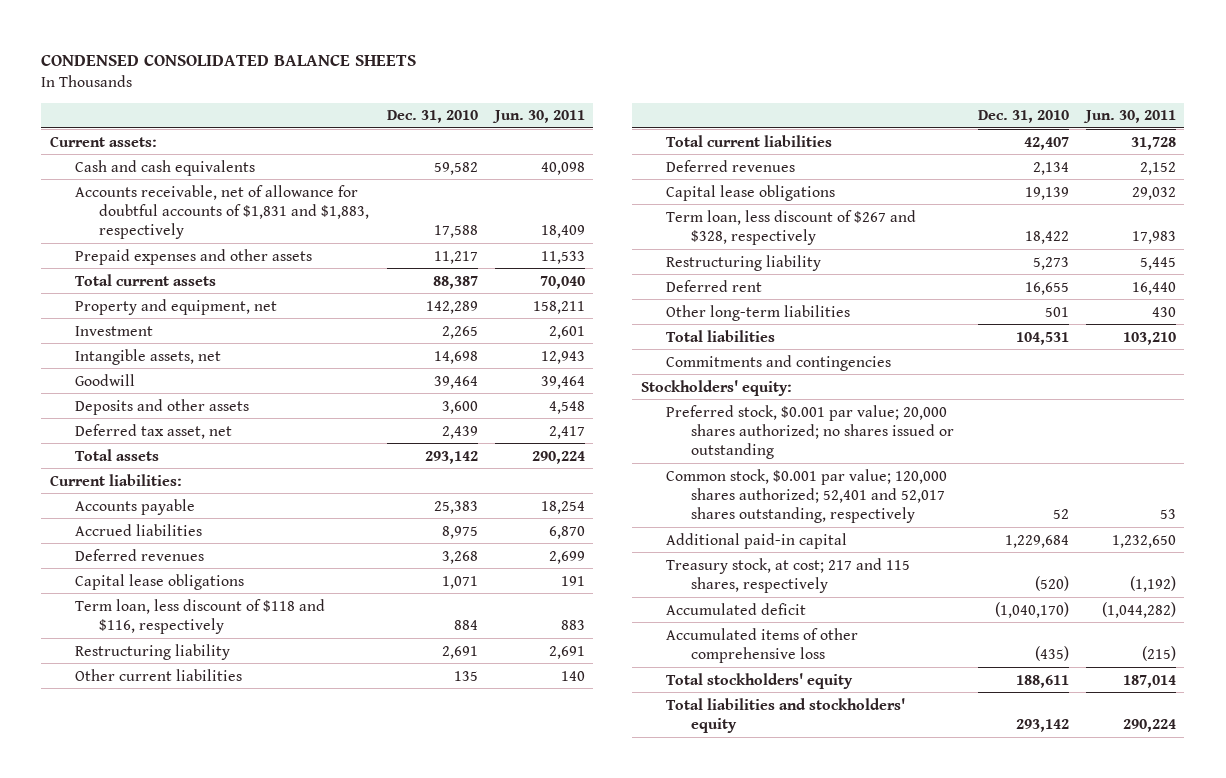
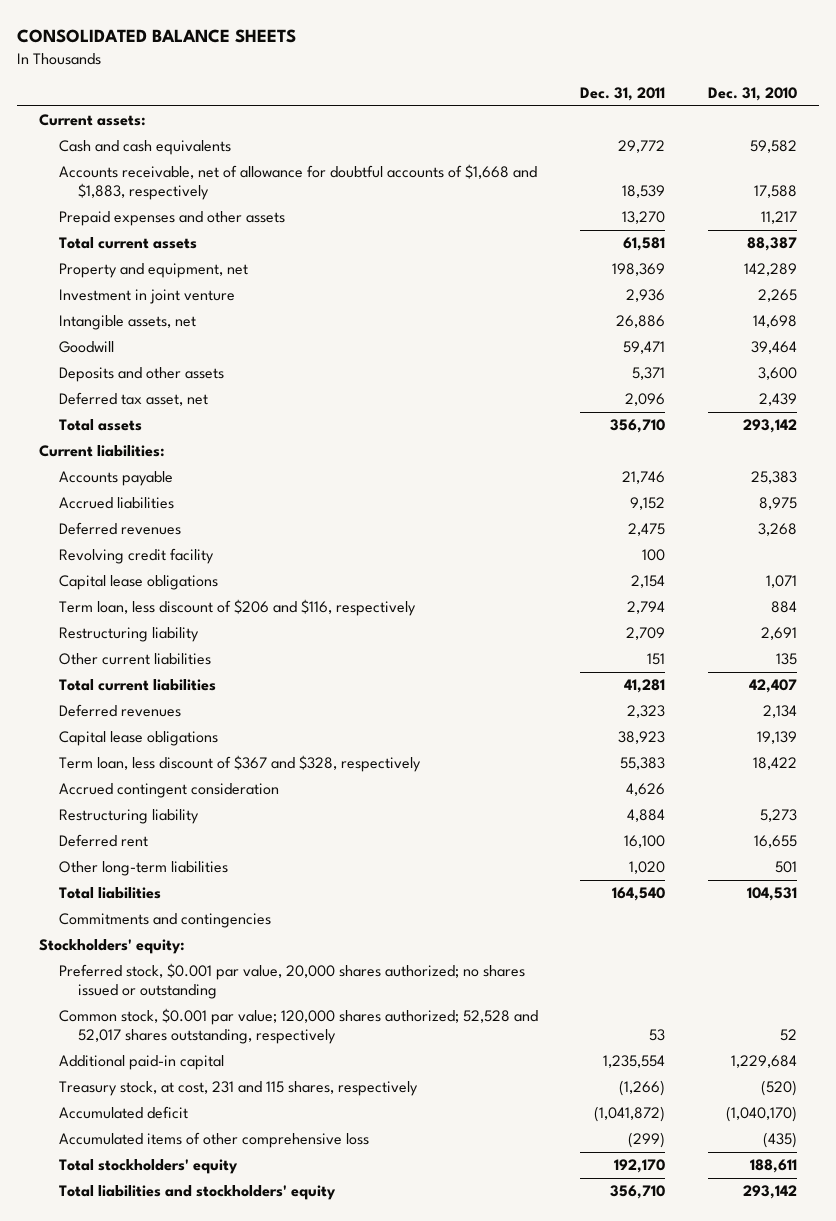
- CONDENSED CONSOLIDATED BALANCE SHEETS
+ CONSOLIDATED BALANCE SHEETS
- | Dec. 31, 2010 | Jun. 30, 2011
+ | Dec. 31, 2011 | Dec. 31, 2010
- Accounts receivable, net of allowance for doubtful accounts of $1,831 and $1,883, respectively | 17,588 | 18,409
+ Accounts receivable, net of allowance for doubtful accounts of $1,668 and $1,883, respectively | 18,539 | 17,588
- Investment | 2,265 | 2,601
+ Investment in joint venture | 2,936 | 2,265
+ Revolving credit facility | 100 |
- Term loan, less discount of $118 and $116, respectively | 884 | 883
+ Term loan, less discount of $206 and $116, respectively | 2,794 | 884
- Term loan, less discount of $267 and $328, respectively | 18,422 | 17,983
+ Term loan, less discount of $367 and $328, respectively | 55,383 | 18,422
+ Accrued contingent consideration | 4,626 |
- Preferred stock, $0.001 par value; 20,000 shares authorized; no shares issued or outstanding
- Common stock, $0.001 par value; 120,000 shares authorized; 52,401 and 52,017 shares outstanding, respectively | 52 | 53
+ Preferred stock, $0.001 par value, 20,000 shares authorized; no shares issued or outstanding
+ Common stock, $0.001 par value; 120,000 shares authorized; 52,528 and 52,017 shares outstanding, respectively | 53 | 52
- Treasury stock, at cost; 217 and 115 shares, respectively | (520) | (1,192)
+ Treasury stock, at cost, 231 and 115 shares, respectively | (1,266) | (520)

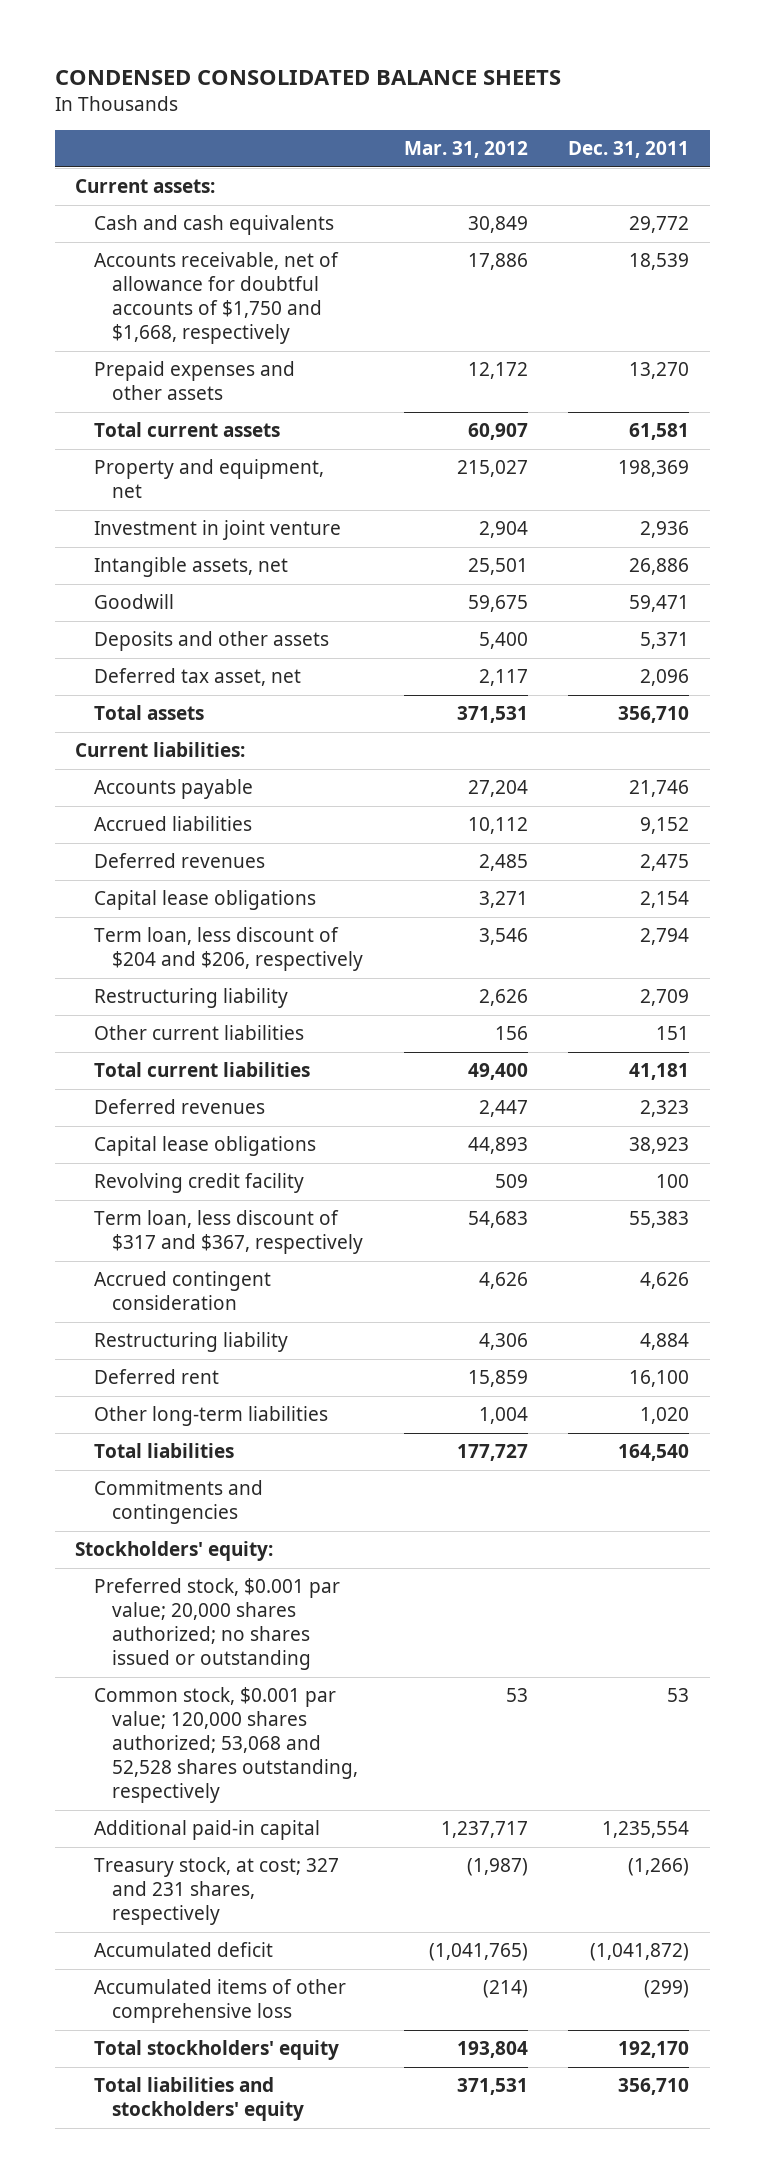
- CONSOLIDATED BALANCE SHEETS
+ CONDENSED CONSOLIDATED BALANCE SHEETS
- | Dec. 31, 2011 | Dec. 31, 2010
+ | Mar. 31, 2012 | Dec. 31, 2011
- Accounts receivable, net of allowance for doubtful accounts of $1,668 and $1,883, respectively | 18,539 | 17,588
+ Accounts receivable, net of allowance for doubtful accounts of $1,750 and $1,668, respectively | 17,886 | 18,539
- Term loan, less discount of $206 and $116, respectively | 2,794 | 884
+ Term loan, less discount of $204 and $206, respectively | 3,546 | 2,794
- Total current liabilities | 41,281 | 42,407
+ Total current liabilities | 49,400 | 41,181
- Term loan, less discount of $367 and $328, respectively | 55,383 | 18,422
moved down: Revolving credit facility | 509 | 100
+ Term loan, less discount of $317 and $367, respectively | 54,683 | 55,383
- Preferred stock, $0.001 par value, 20,000 shares authorized; no shares issued or outstanding
- Common stock, $0.001 par value; 120,000 shares authorized; 52,528 and 52,017 shares outstanding, respectively | 53 | 52
+ Preferred stock, $0.001 par value; 20,000 shares authorized; no shares issued or outstanding
+ Common stock, $0.001 par value; 120,000 shares authorized; 53,068 and 52,528 shares outstanding, respectively | 53 | 53
- Treasury stock, at cost, 231 and 115 shares, respectively | (1,266) | (520)
+ Treasury stock, at cost; 327 and 231 shares, respectively | (1,987) | (1,266)

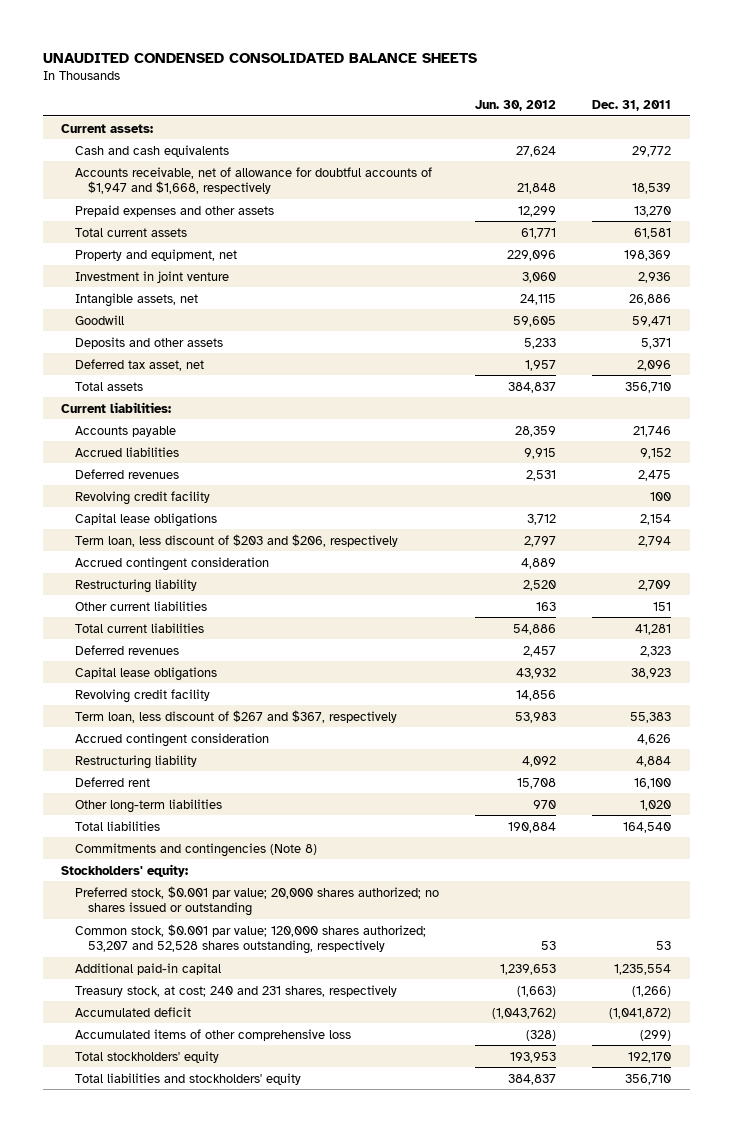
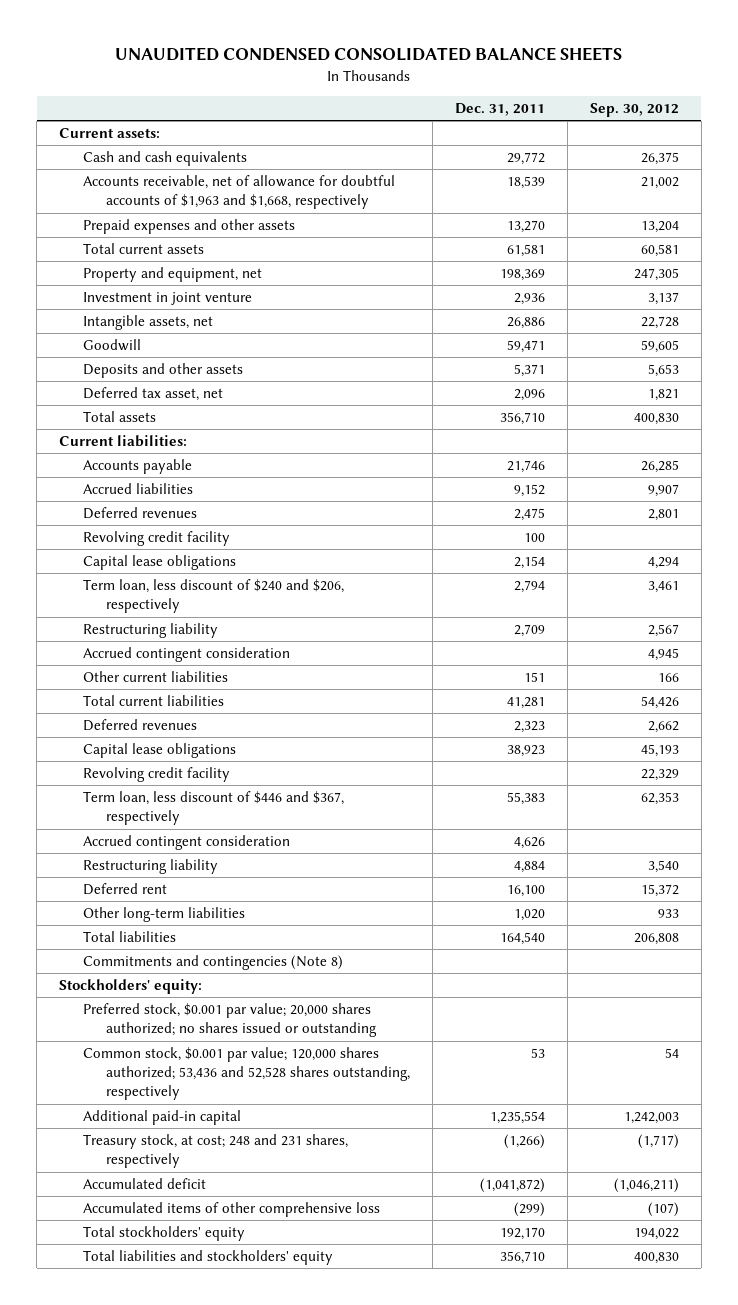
- | Jun. 30, 2012 | Dec. 31, 2011
+ | Dec. 31, 2011 | Sep. 30, 2012
- Accounts receivable, net of allowance for doubtful accounts of $1,947 and $1,668, respectively | 21,848 | 18,539
+ Accounts receivable, net of allowance for doubtful accounts of $1,963 and $1,668, respectively | 18,539 | 21,002
- Term loan, less discount of $203 and $206, respectively | 2,797 | 2,794
+ Term loan, less discount of $240 and $206, respectively | 2,794 | 3,461
moved down: Accrued contingent consideration | | 4,945
- Term loan, less discount of $267 and $367, respectively | 53,983 | 55,383
+ Term loan, less discount of $446 and $367, respectively | 55,383 | 62,353
- Common stock, $0.001 par value; 120,000 shares authorized; 53,207 and 52,528 shares outstanding, respectively | 53 | 53
+ Common stock, $0.001 par value; 120,000 shares authorized; 53,436 and 52,528 shares outstanding, respectively | 53 | 54
- Treasury stock, at cost; 240 and 231 shares, respectively | (1,663) | (1,266)
+ Treasury stock, at cost; 248 and 231 shares, respectively | (1,266) | (1,717)

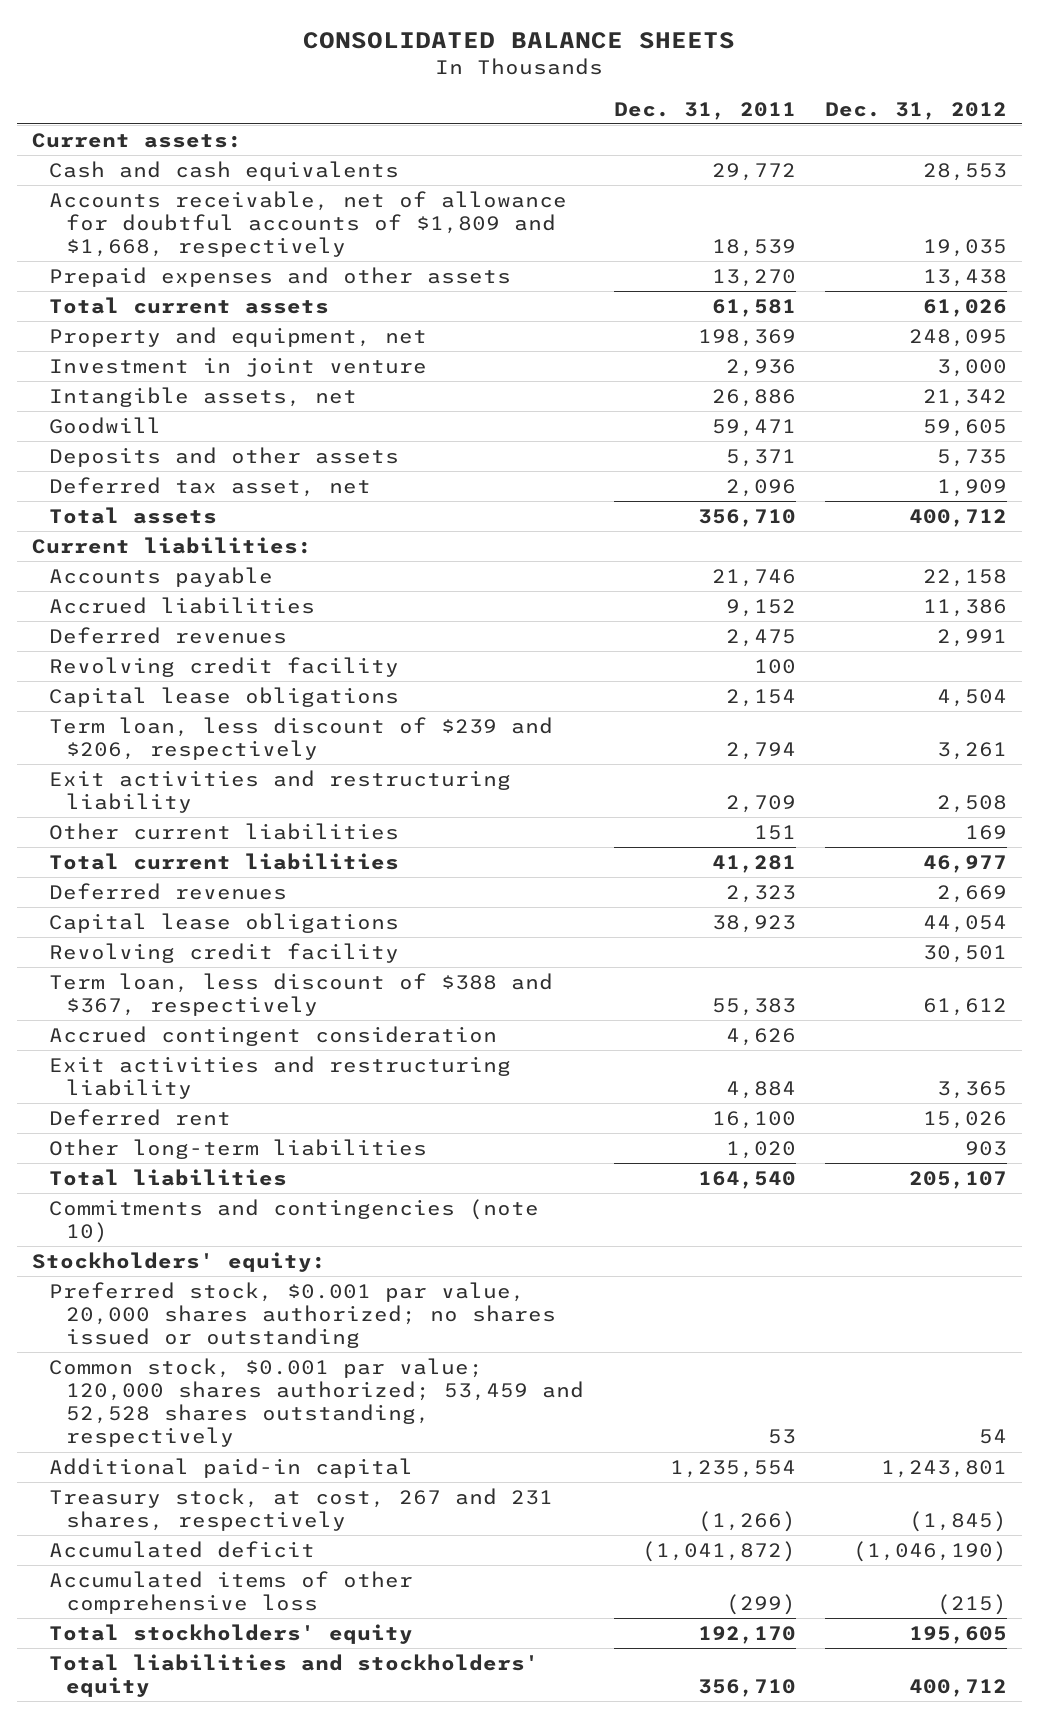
- UNAUDITED CONDENSED CONSOLIDATED BALANCE SHEETS
+ CONSOLIDATED BALANCE SHEETS
- | Dec. 31, 2011 | Sep. 30, 2012
+ | Dec. 31, 2011 | Dec. 31, 2012
- Accounts receivable, net of allowance for doubtful accounts of $1,963 and $1,668, respectively | 18,539 | 21,002
+ Accounts receivable, net of allowance for doubtful accounts of $1,809 and $1,668, respectively | 18,539 | 19,035
- Term loan, less discount of $240 and $206, respectively | 2,794 | 3,461
- Restructuring liability | 2,709 | 2,567
- Accrued contingent consideration | | 4,945
+ Term loan, less discount of $239 and $206, respectively | 2,794 | 3,261
+ Exit activities and restructuring liability | 2,709 | 2,508
- Term loan, less discount of $446 and $367, respectively | 55,383 | 62,353
+ Term loan, less discount of $388 and $367, respectively | 55,383 | 61,612
- Restructuring liability | 4,884 | 3,540
+ Exit activities and restructuring liability | 4,884 | 3,365
- Commitments and contingencies (Note 8)
+ Commitments and contingencies (note 10)
- Preferred stock, $0.001 par value; 20,000 shares authorized; no shares issued or outstanding
- Common stock, $0.001 par value; 120,000 shares authorized; 53,436 and 52,528 shares outstanding, respectively | 53 | 54
+ Preferred stock, $0.001 par value, 20,000 shares authorized; no shares issued or outstanding
+ Common stock, $0.001 par value; 120,000 shares authorized; 53,459 and 52,528 shares outstanding, respectively | 53 | 54
- Treasury stock, at cost; 248 and 231 shares, respectively | (1,266) | (1,717)
+ Treasury stock, at cost, 267 and 231 shares, respectively | (1,266) | (1,845)

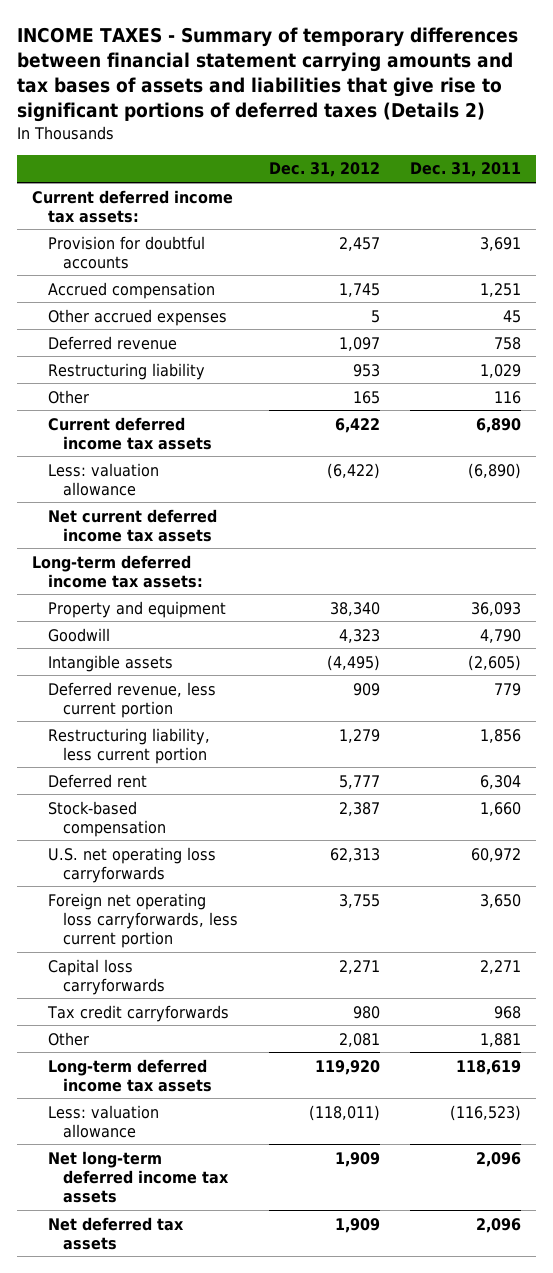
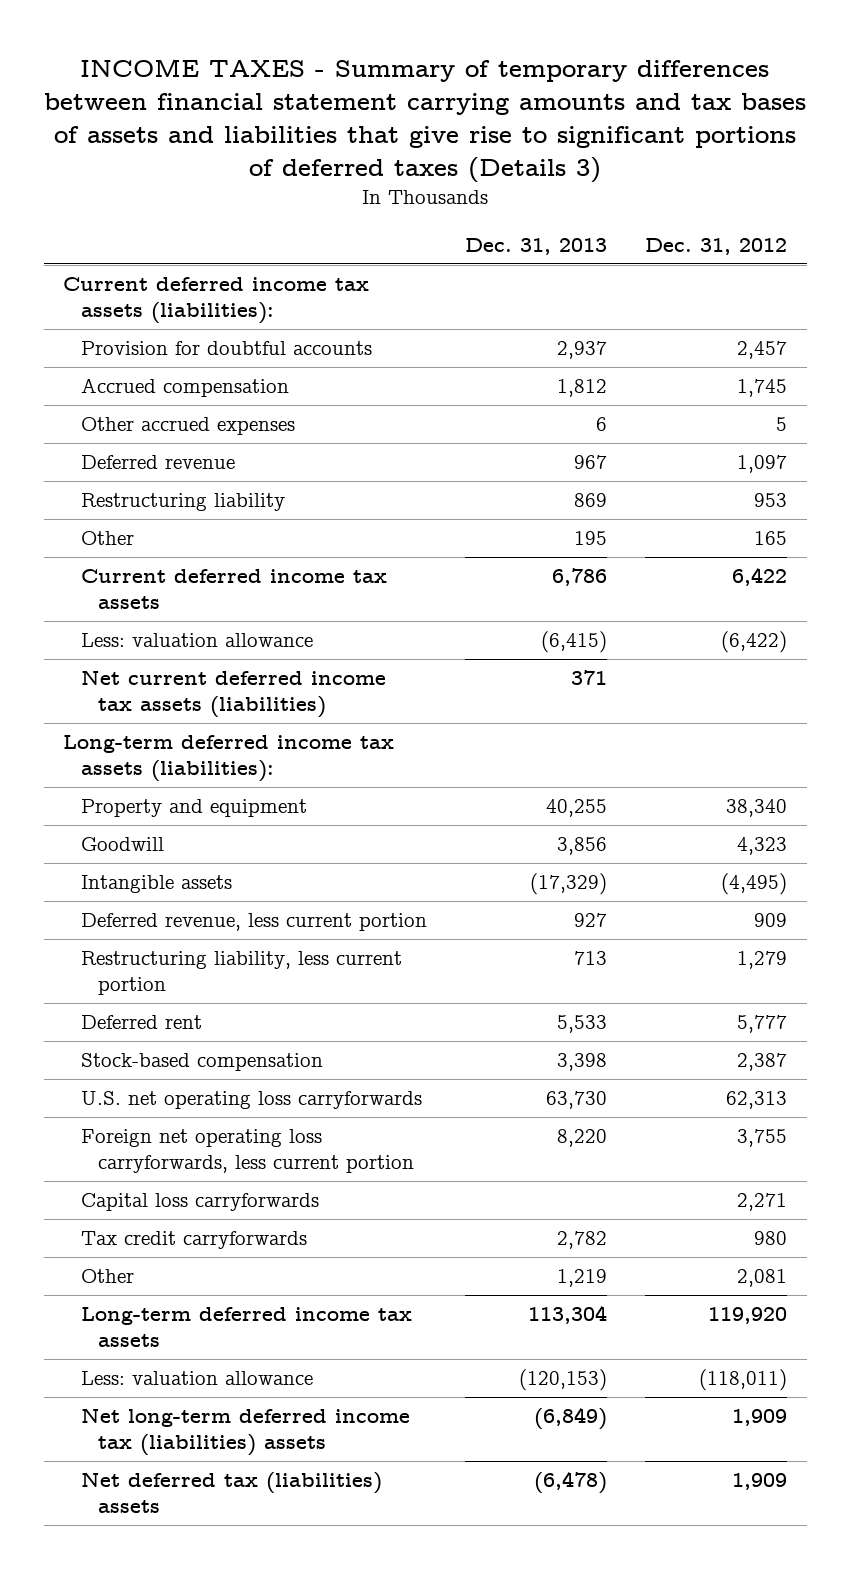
- INCOME TAXES - Summary of temporary differences between financial statement carrying amounts and tax bases of assets and liabilities that give rise to significant portions of deferred taxes (Details 2)
+ INCOME TAXES - Summary of temporary differences between financial statement carrying amounts and tax bases of assets and liabilities that give rise to significant portions of deferred taxes (Details 3)
- | Dec. 31, 2012 | Dec. 31, 2011
+ | Dec. 31, 2013 | Dec. 31, 2012
- Current deferred income tax assets:
+ Current deferred income tax assets (liabilities):
- Net current deferred income tax assets
- Long-term deferred income tax assets:
+ Net current deferred income tax assets (liabilities) | 371 |
+ Long-term deferred income tax assets (liabilities):
- Net long-term deferred income tax assets | 1,909 | 2,096
- Net deferred tax assets | 1,909 | 2,096
+ Net long-term deferred income tax (liabilities) assets | (6,849) | 1,909
+ Net deferred tax (liabilities) assets | (6,478) | 1,909

